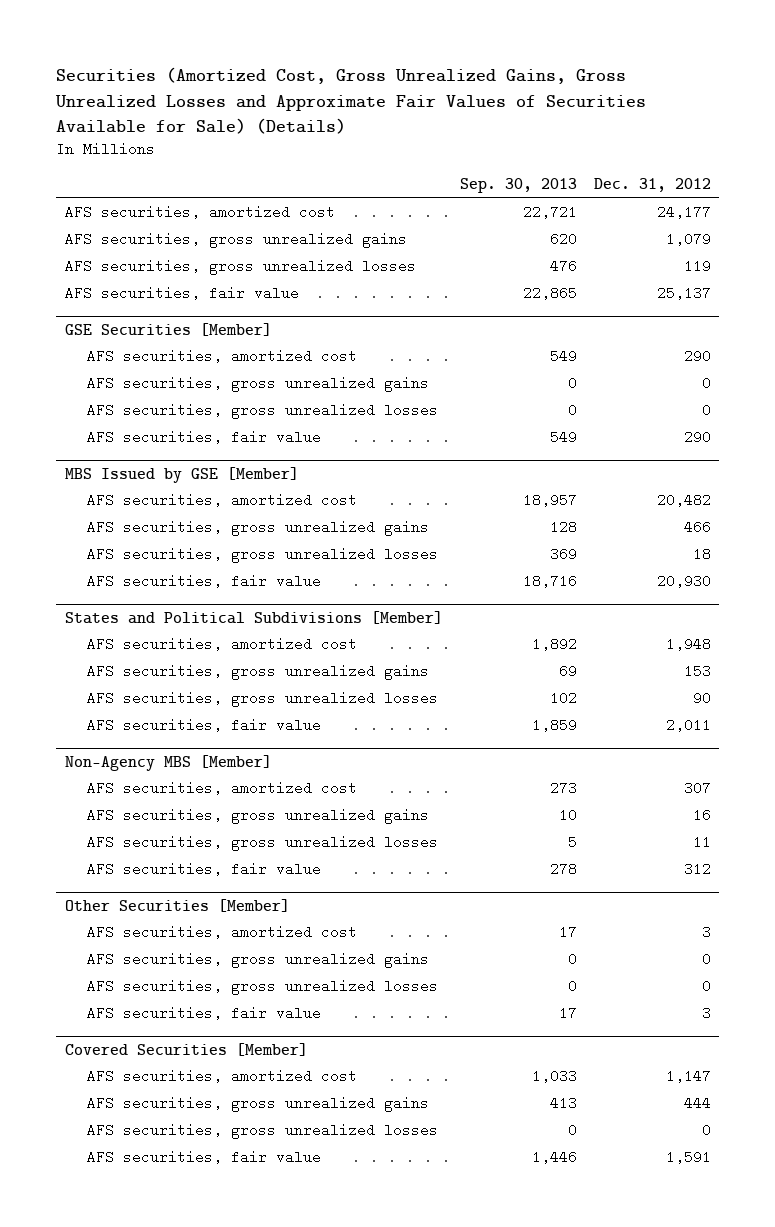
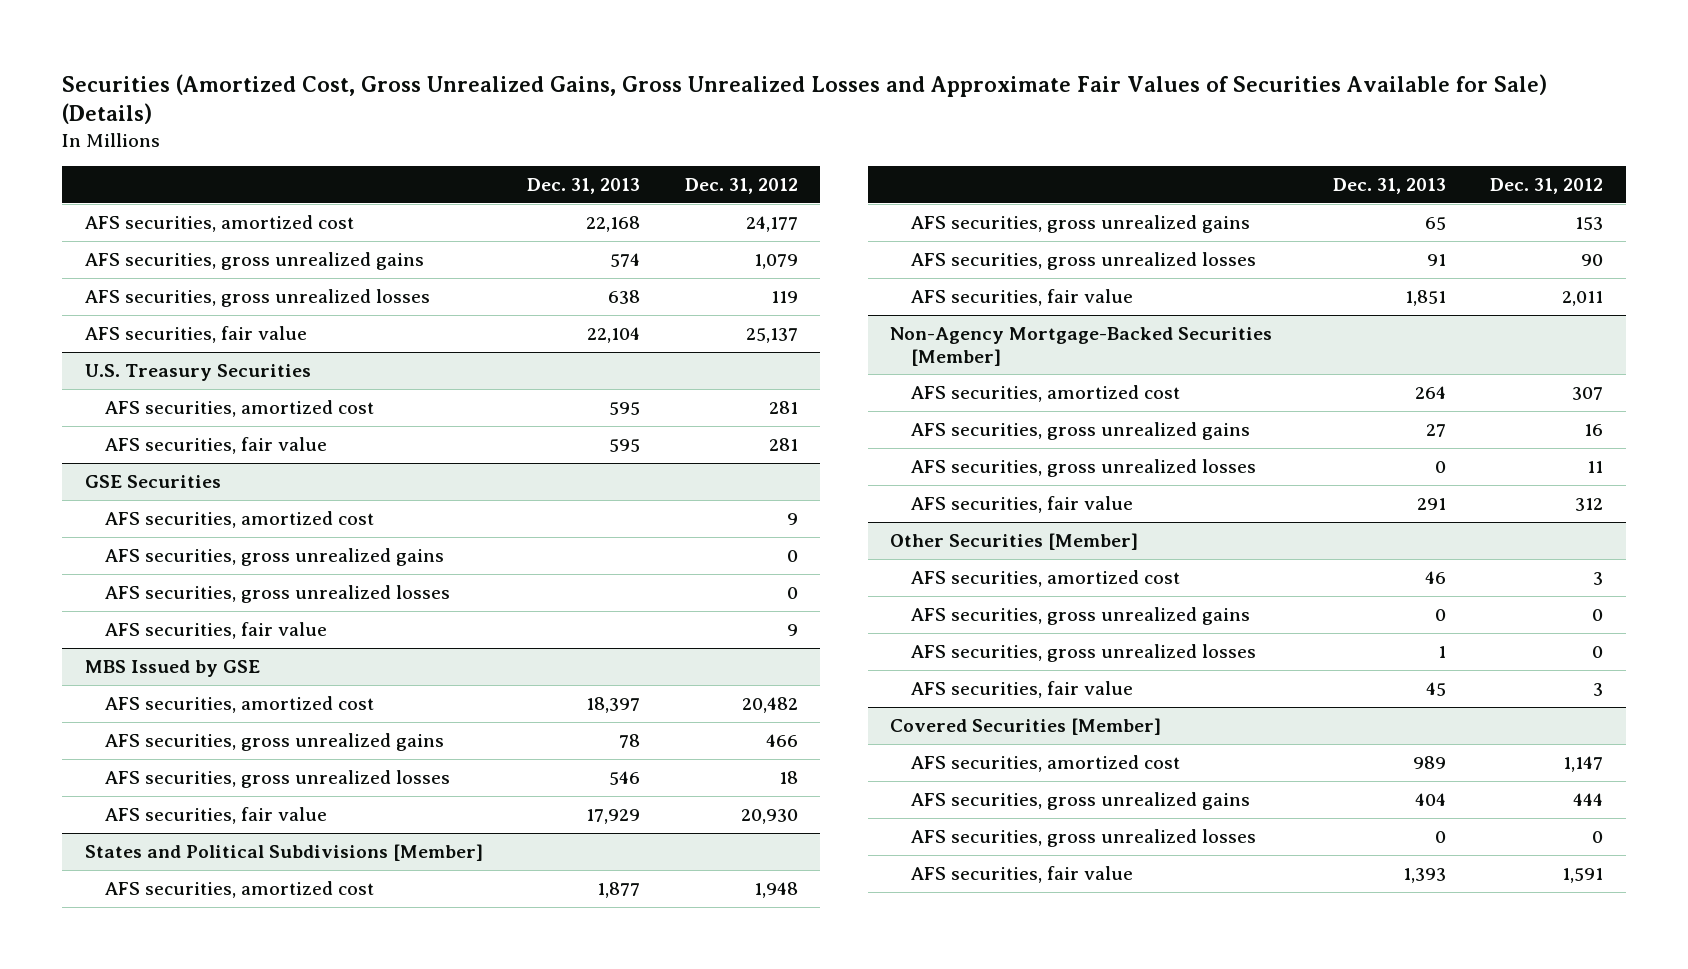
- | Sep. 30, 2013 | Dec. 31, 2012
+ | Dec. 31, 2013 | Dec. 31, 2012
- GSE Securities [Member]
- AFS securities, amortized cost | 549 | 290
+ U.S. Treasury Securities
+ AFS securities, amortized cost | 595 | 281
+ AFS securities, fair value | 595 | 281
+ GSE Securities
+ AFS securities, amortized cost | | 9
- AFS securities, fair value | 549 | 290
- MBS Issued by GSE [Member]
+ AFS securities, fair value | | 9
+ MBS Issued by GSE
- Non-Agency MBS [Member]
+ Non-Agency Mortgage-Backed Securities [Member]

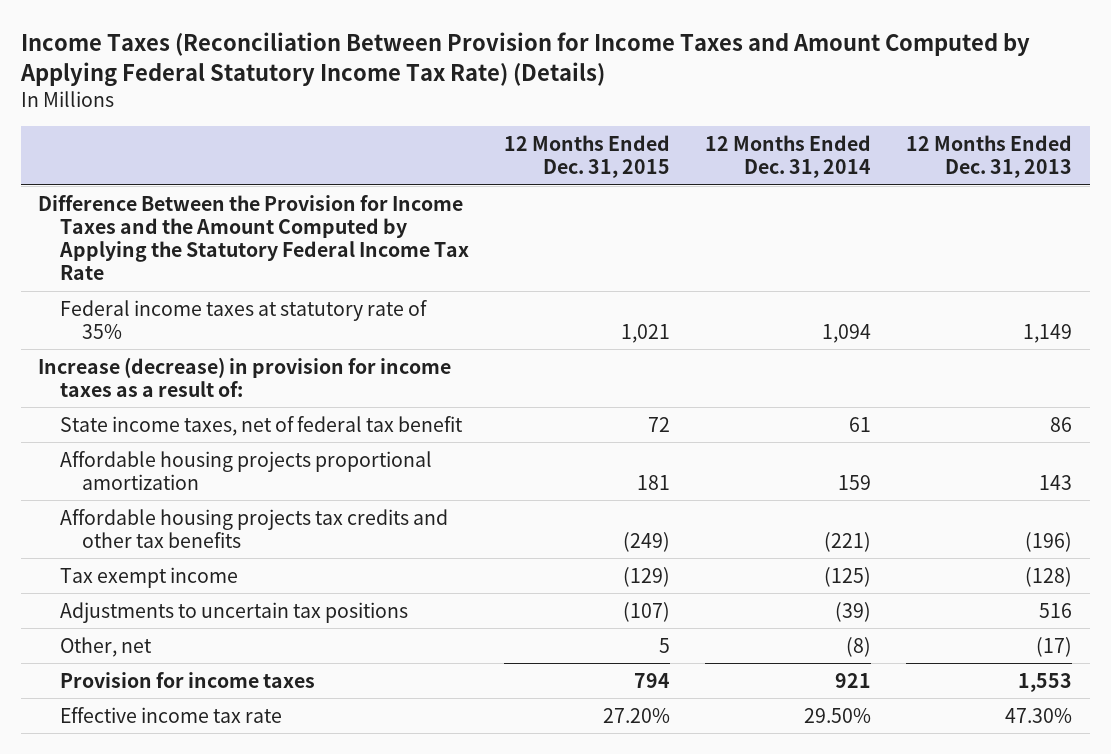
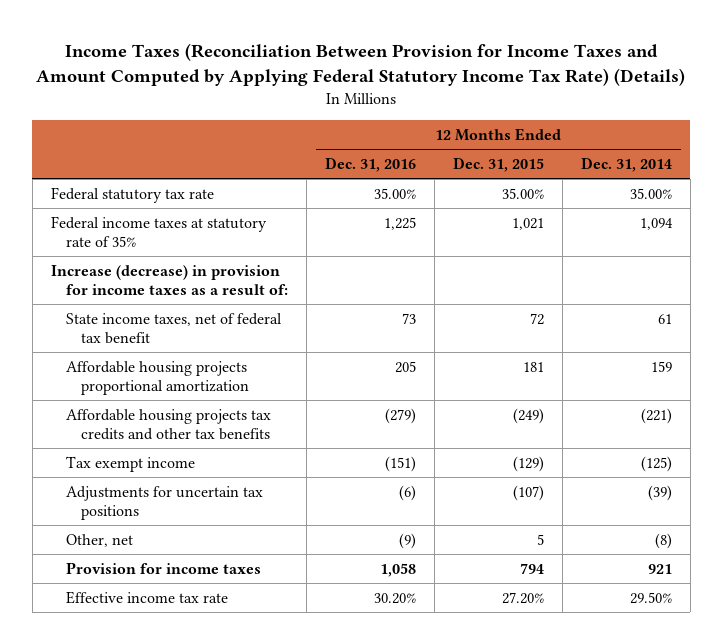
- | 12 Months Ended Dec. 31, 2015 | 12 Months Ended Dec. 31, 2014 | 12 Months Ended Dec. 31, 2013
+ | 12 Months Ended Dec. 31, 2016 | 12 Months Ended Dec. 31, 2015 | 12 Months Ended Dec. 31, 2014
- Difference Between the Provision for Income Taxes and the Amount Computed by Applying the Statutory Federal Income Tax Rate
+ Federal statutory tax rate | 35.00% | 35.00% | 35.00%
- Adjustments to uncertain tax positions | (107) | (39) | 516
+ Adjustments for uncertain tax positions | (6) | (107) | (39)

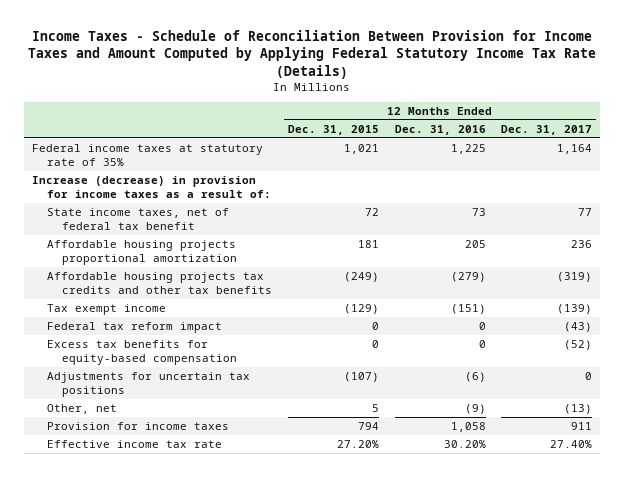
- Income Taxes (Reconciliation Between Provision for Income Taxes and Amount Computed by Applying Federal Statutory Income Tax Rate) (Details)
+ Income Taxes - Schedule of Reconciliation Between Provision for Income Taxes and Amount Computed by Applying Federal Statutory Income Tax Rate (Details)
- | 12 Months Ended Dec. 31, 2016 | 12 Months Ended Dec. 31, 2015 | 12 Months Ended Dec. 31, 2014
+ | 12 Months Ended Dec. 31, 2015 | 12 Months Ended Dec. 31, 2016 | 12 Months Ended Dec. 31, 2017
- Federal statutory tax rate | 35.00% | 35.00% | 35.00%
+ Federal tax reform impact | 0 | 0 | (43)
+ Excess tax benefits for equity-based compensation | 0 | 0 | (52)

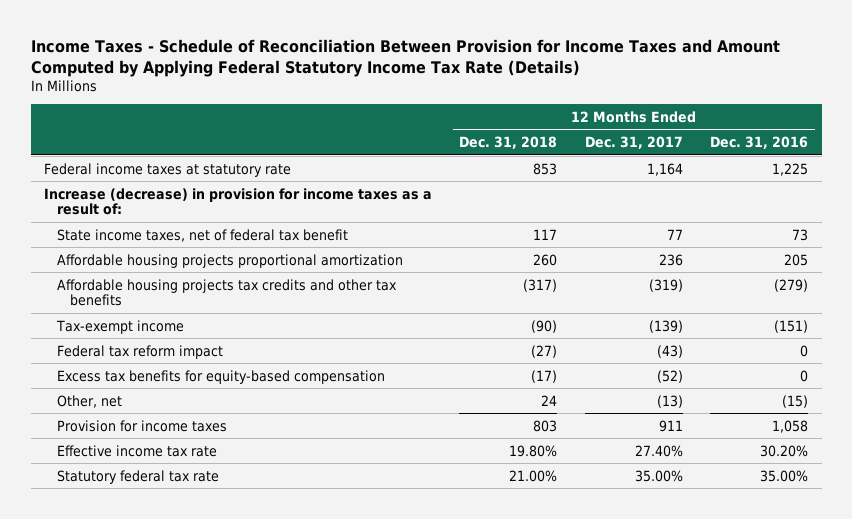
- | 12 Months Ended Dec. 31, 2015 | 12 Months Ended Dec. 31, 2016 | 12 Months Ended Dec. 31, 2017
+ | 12 Months Ended Dec. 31, 2018 | 12 Months Ended Dec. 31, 2017 | 12 Months Ended Dec. 31, 2016
- Federal income taxes at statutory rate of 35% | 1,021 | 1,225 | 1,164
+ Federal income taxes at statutory rate | 853 | 1,164 | 1,225
- Tax exempt income | (129) | (151) | (139)
+ Tax-exempt income | (90) | (139) | (151)
- Adjustments for uncertain tax positions | (107) | (6) | 0
- Other, net | 5 | (9) | (13)
+ Other, net | 24 | (13) | (15)
+ Statutory federal tax rate | 21.00% | 35.00% | 35.00%

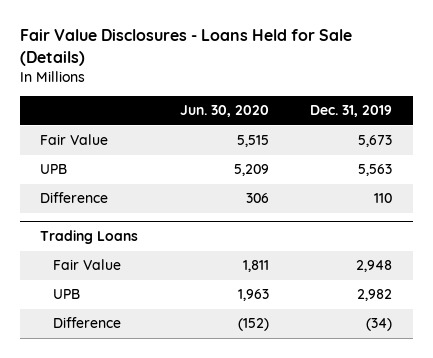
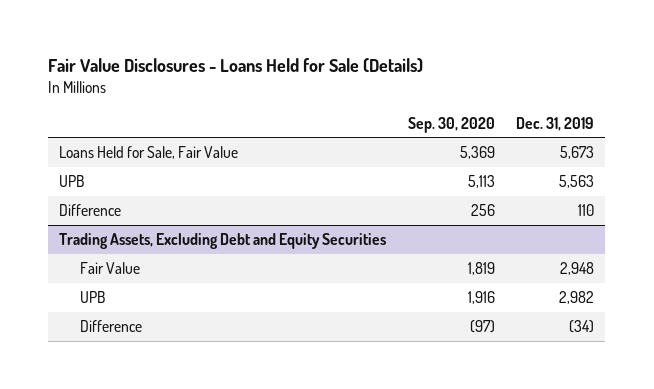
- | Jun. 30, 2020 | Dec. 31, 2019
+ | Sep. 30, 2020 | Dec. 31, 2019
- Fair Value | 5,515 | 5,673
+ Loans Held for Sale, Fair Value | 5,369 | 5,673
- Trading Loans
+ Trading Assets, Excluding Debt and Equity Securities

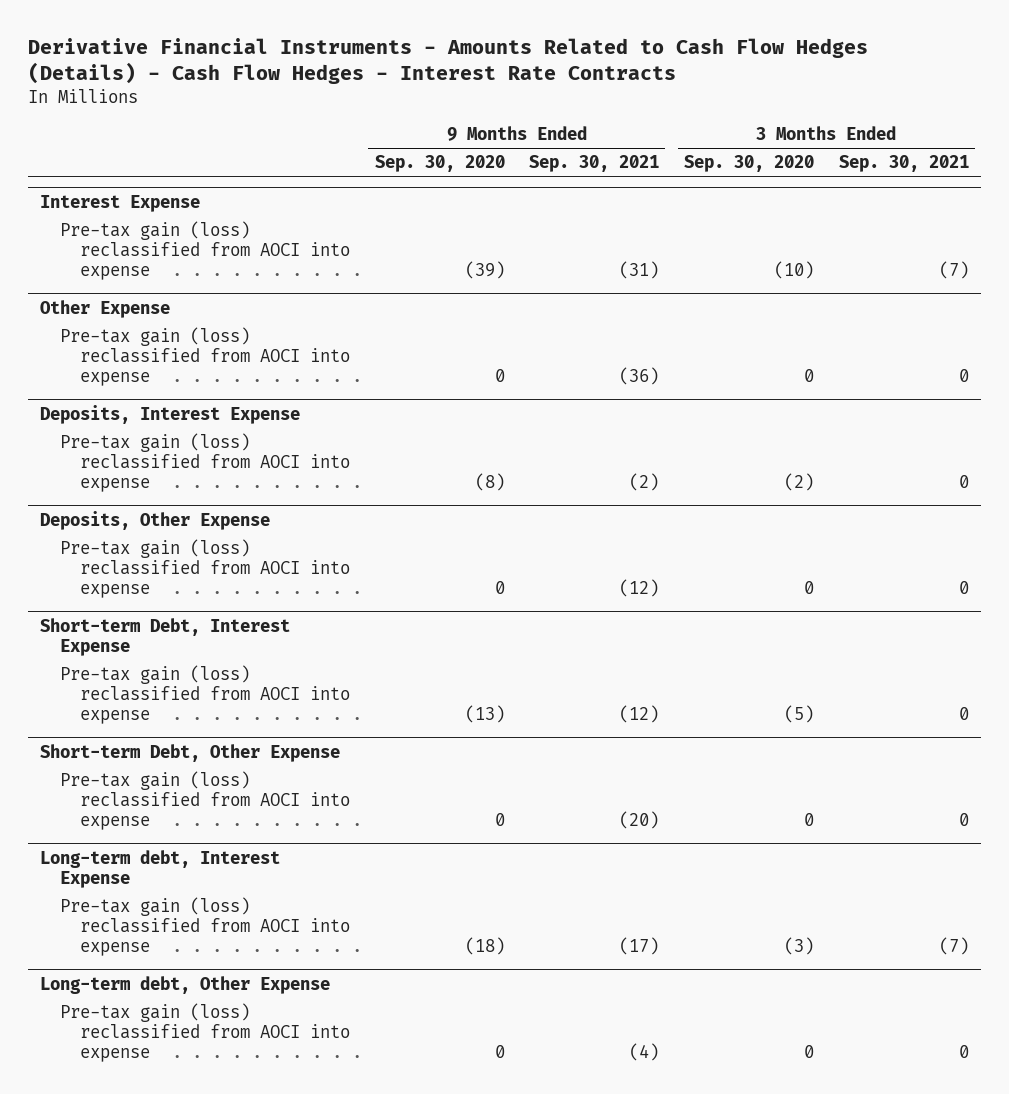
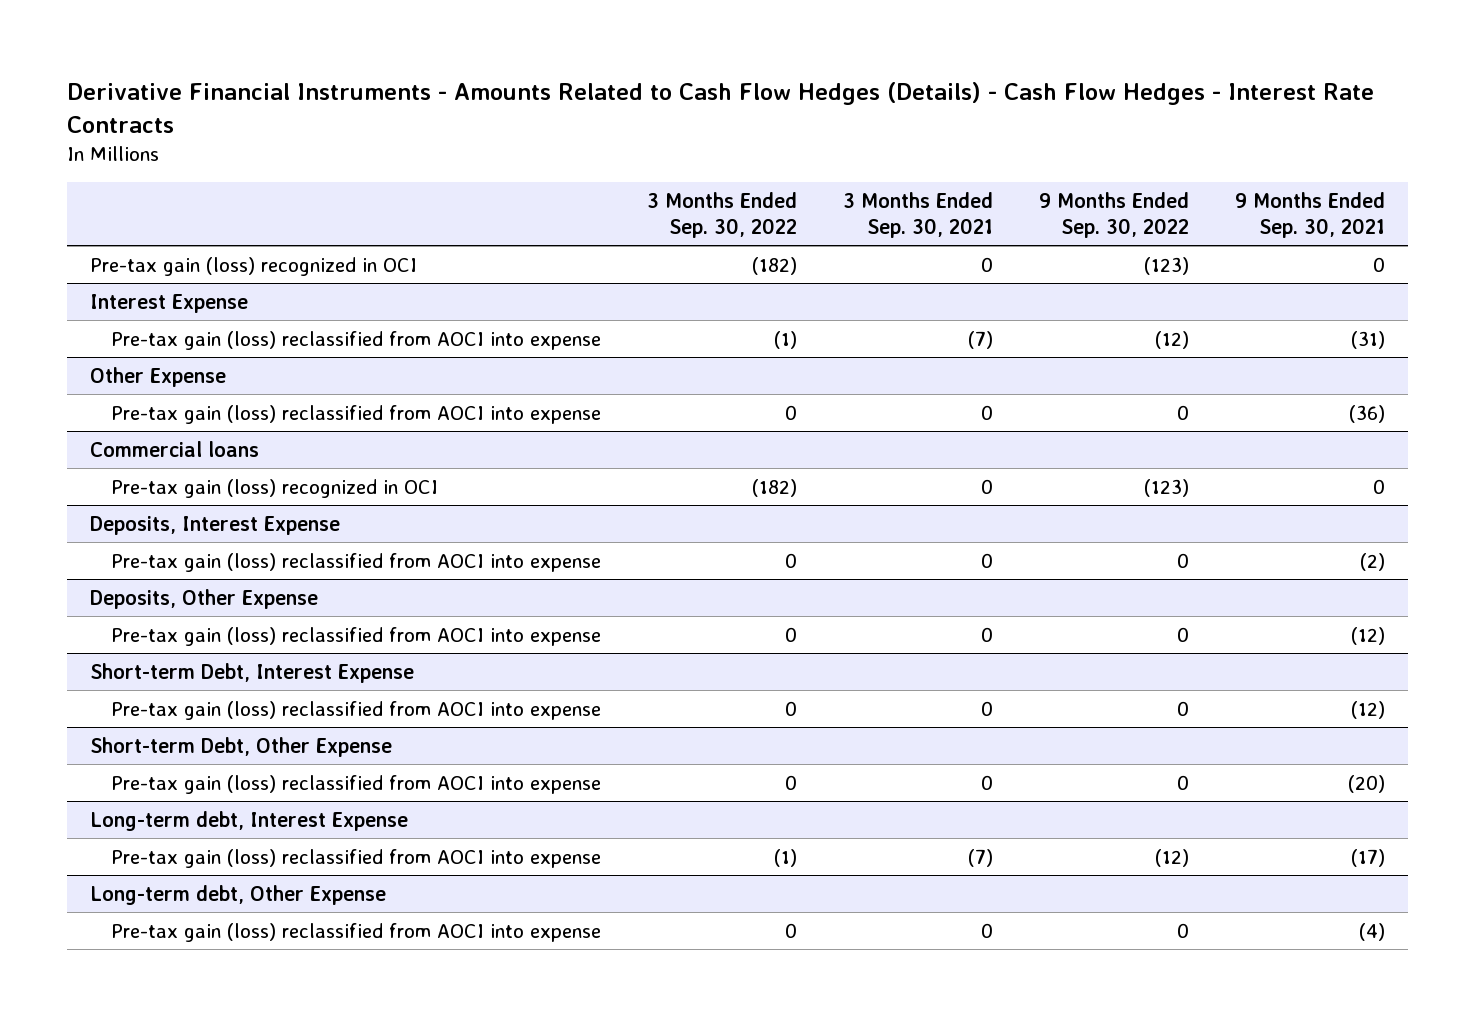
- | 9 Months Ended Sep. 30, 2020 | 9 Months Ended Sep. 30, 2021 | 3 Months Ended Sep. 30, 2020 | 3 Months Ended Sep. 30, 2021
+ | 3 Months Ended Sep. 30, 2022 | 3 Months Ended Sep. 30, 2021 | 9 Months Ended Sep. 30, 2022 | 9 Months Ended Sep. 30, 2021
+ Pre-tax gain (loss) recognized in OCI | (182) | 0 | (123) | 0
+ Commercial loans
+ Pre-tax gain (loss) recognized in OCI | (182) | 0 | (123) | 0

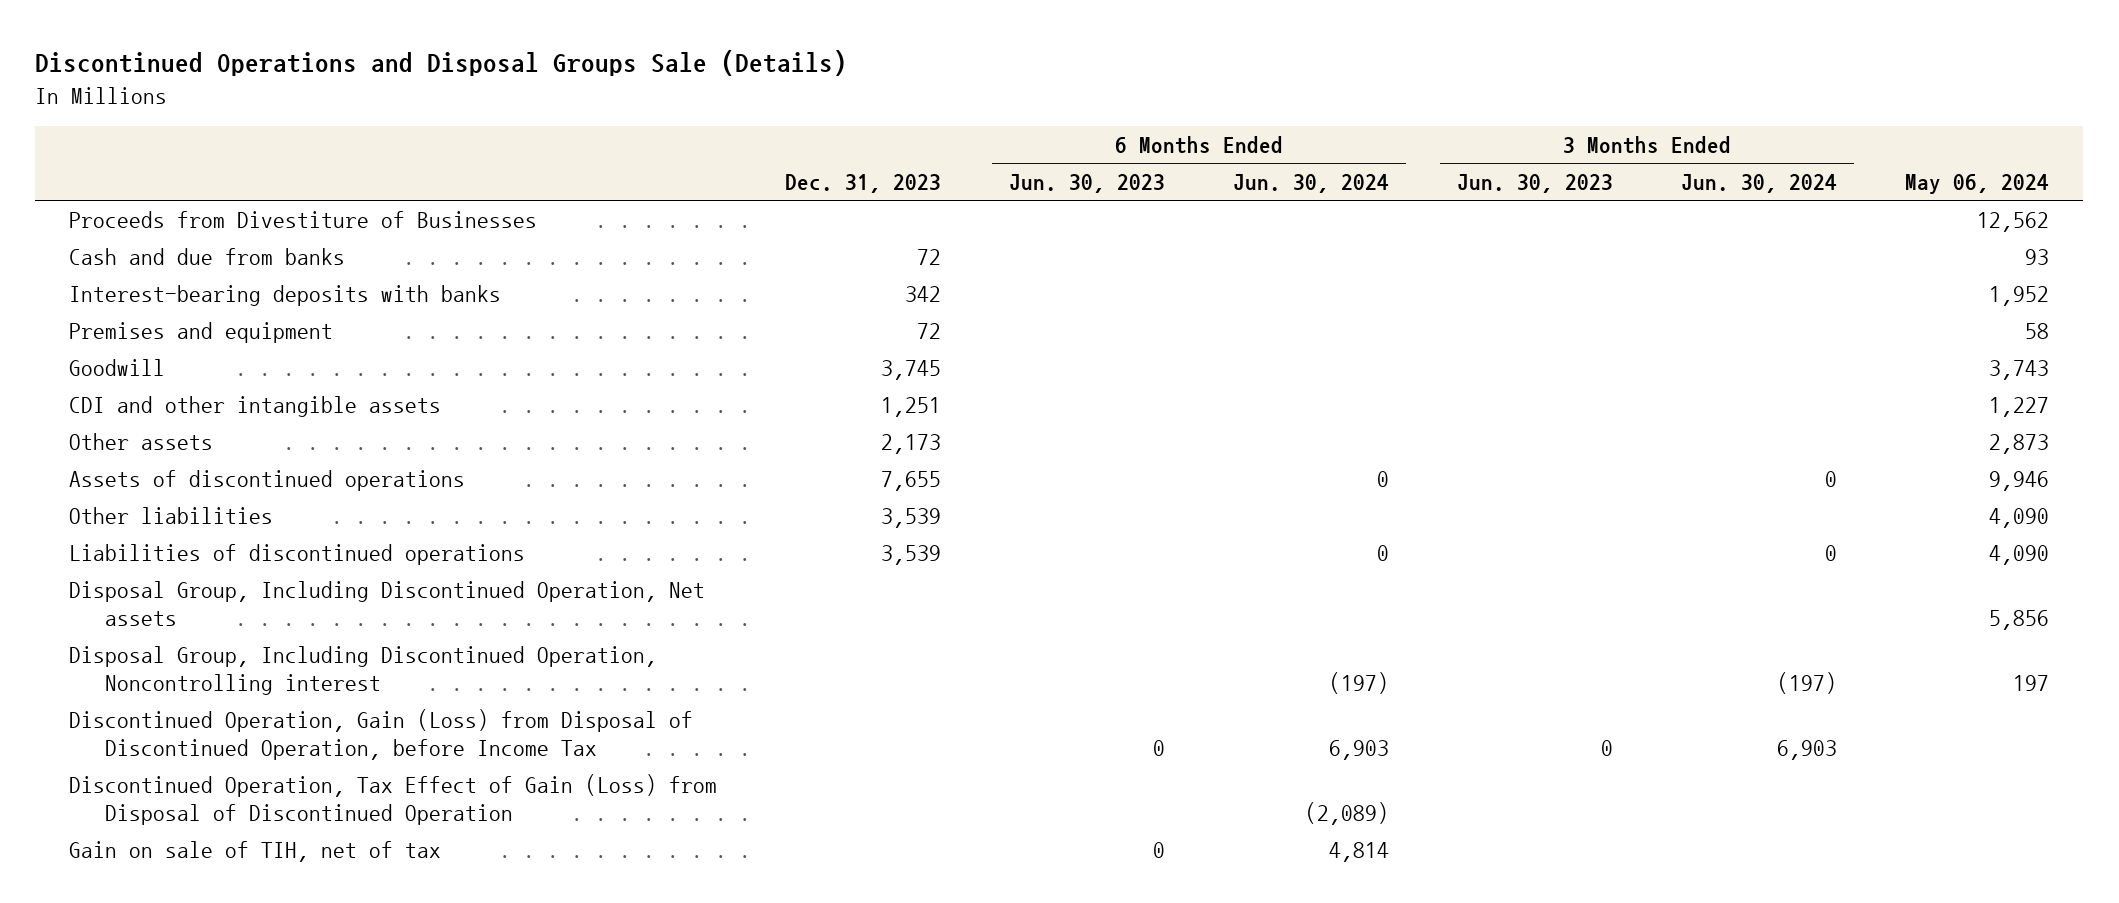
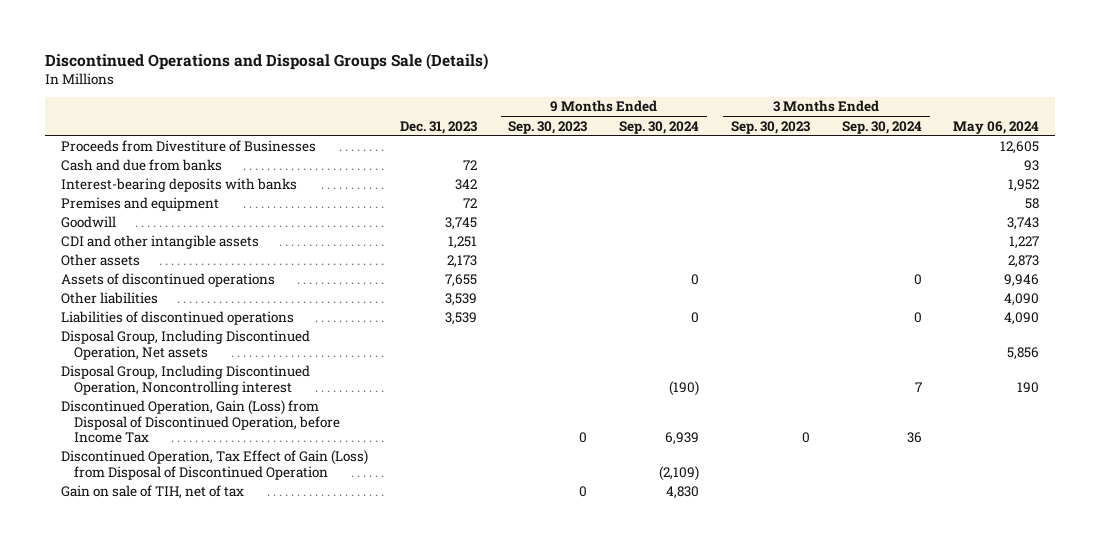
- | Dec. 31, 2023 | 6 Months Ended Jun. 30, 2023 | 6 Months Ended Jun. 30, 2024 | 3 Months Ended Jun. 30, 2023 | 3 Months Ended Jun. 30, 2024 | May 06, 2024
+ | Dec. 31, 2023 | 9 Months Ended Sep. 30, 2023 | 9 Months Ended Sep. 30, 2024 | 3 Months Ended Sep. 30, 2023 | 3 Months Ended Sep. 30, 2024 | May 06, 2024
- Proceeds from Divestiture of Businesses | | | | | | 12,562
+ Proceeds from Divestiture of Businesses | | | | | | 12,605
- Disposal Group, Including Discontinued Operation, Noncontrolling interest | | | (197) | | (197) | 197
+ Disposal Group, Including Discontinued Operation, Noncontrolling interest | | | (190) | | 7 | 190

